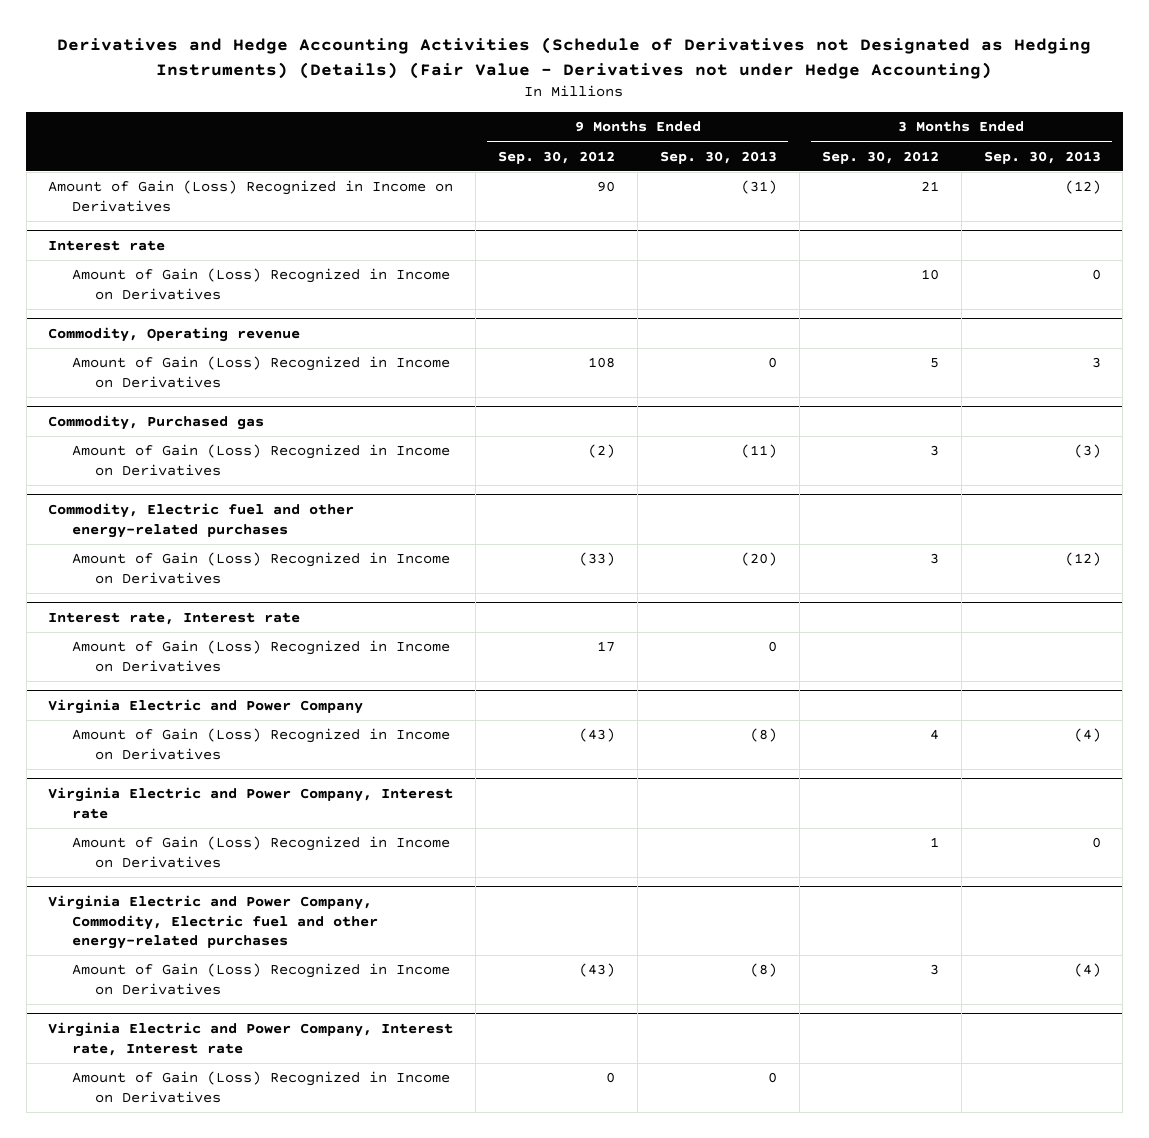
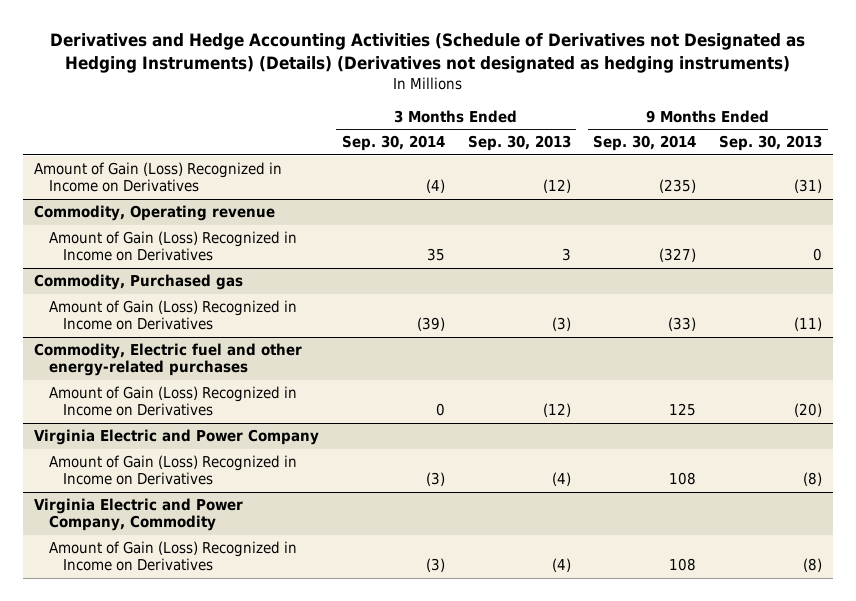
- Derivatives and Hedge Accounting Activities (Schedule of Derivatives not Designated as Hedging Instruments) (Details) (Fair Value - Derivatives not under Hedge Accounting)
+ Derivatives and Hedge Accounting Activities (Schedule of Derivatives not Designated as Hedging Instruments) (Details) (Derivatives not designated as hedging instruments)
- | 9 Months Ended Sep. 30, 2012 | 9 Months Ended Sep. 30, 2013 | 3 Months Ended Sep. 30, 2012 | 3 Months Ended Sep. 30, 2013
+ | 3 Months Ended Sep. 30, 2014 | 3 Months Ended Sep. 30, 2013 | 9 Months Ended Sep. 30, 2014 | 9 Months Ended Sep. 30, 2013
- Interest rate
- Amount of Gain (Loss) Recognized in Income on Derivatives | | | 10 | 0
- Interest rate, Interest rate
- Amount of Gain (Loss) Recognized in Income on Derivatives | 17 | 0 | |
- Virginia Electric and Power Company, Interest rate
- Amount of Gain (Loss) Recognized in Income on Derivatives | | | 1 | 0
- Virginia Electric and Power Company, Commodity, Electric fuel and other energy-related purchases
+ Virginia Electric and Power Company, Commodity
- Virginia Electric and Power Company, Interest rate, Interest rate
- Amount of Gain (Loss) Recognized in Income on Derivatives | 0 | 0 | |

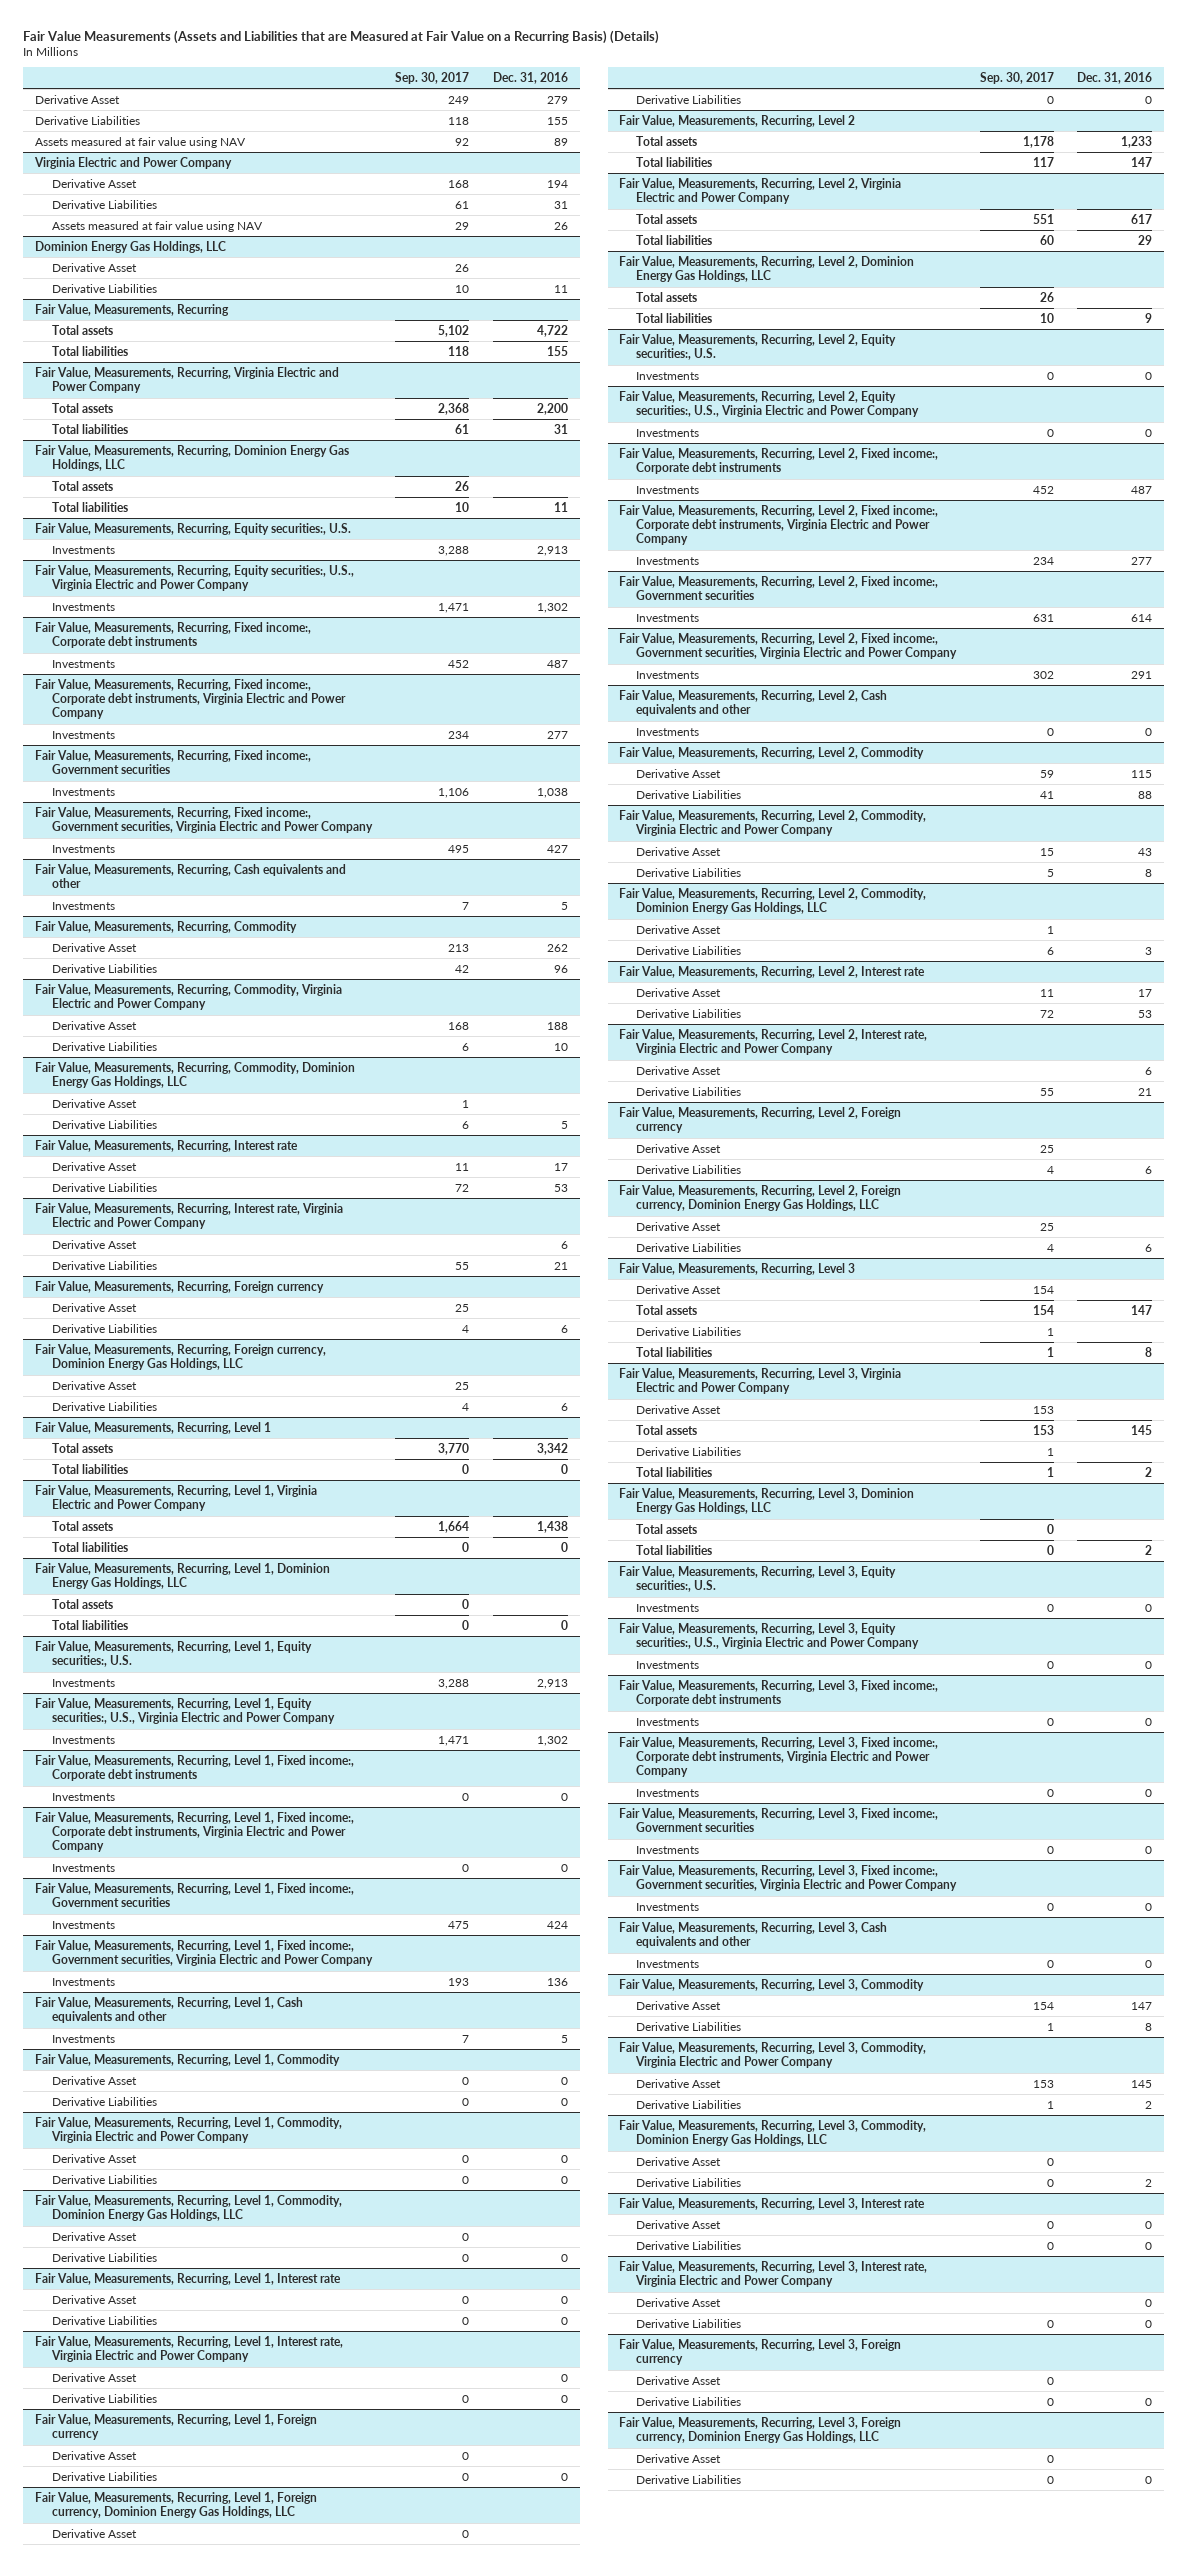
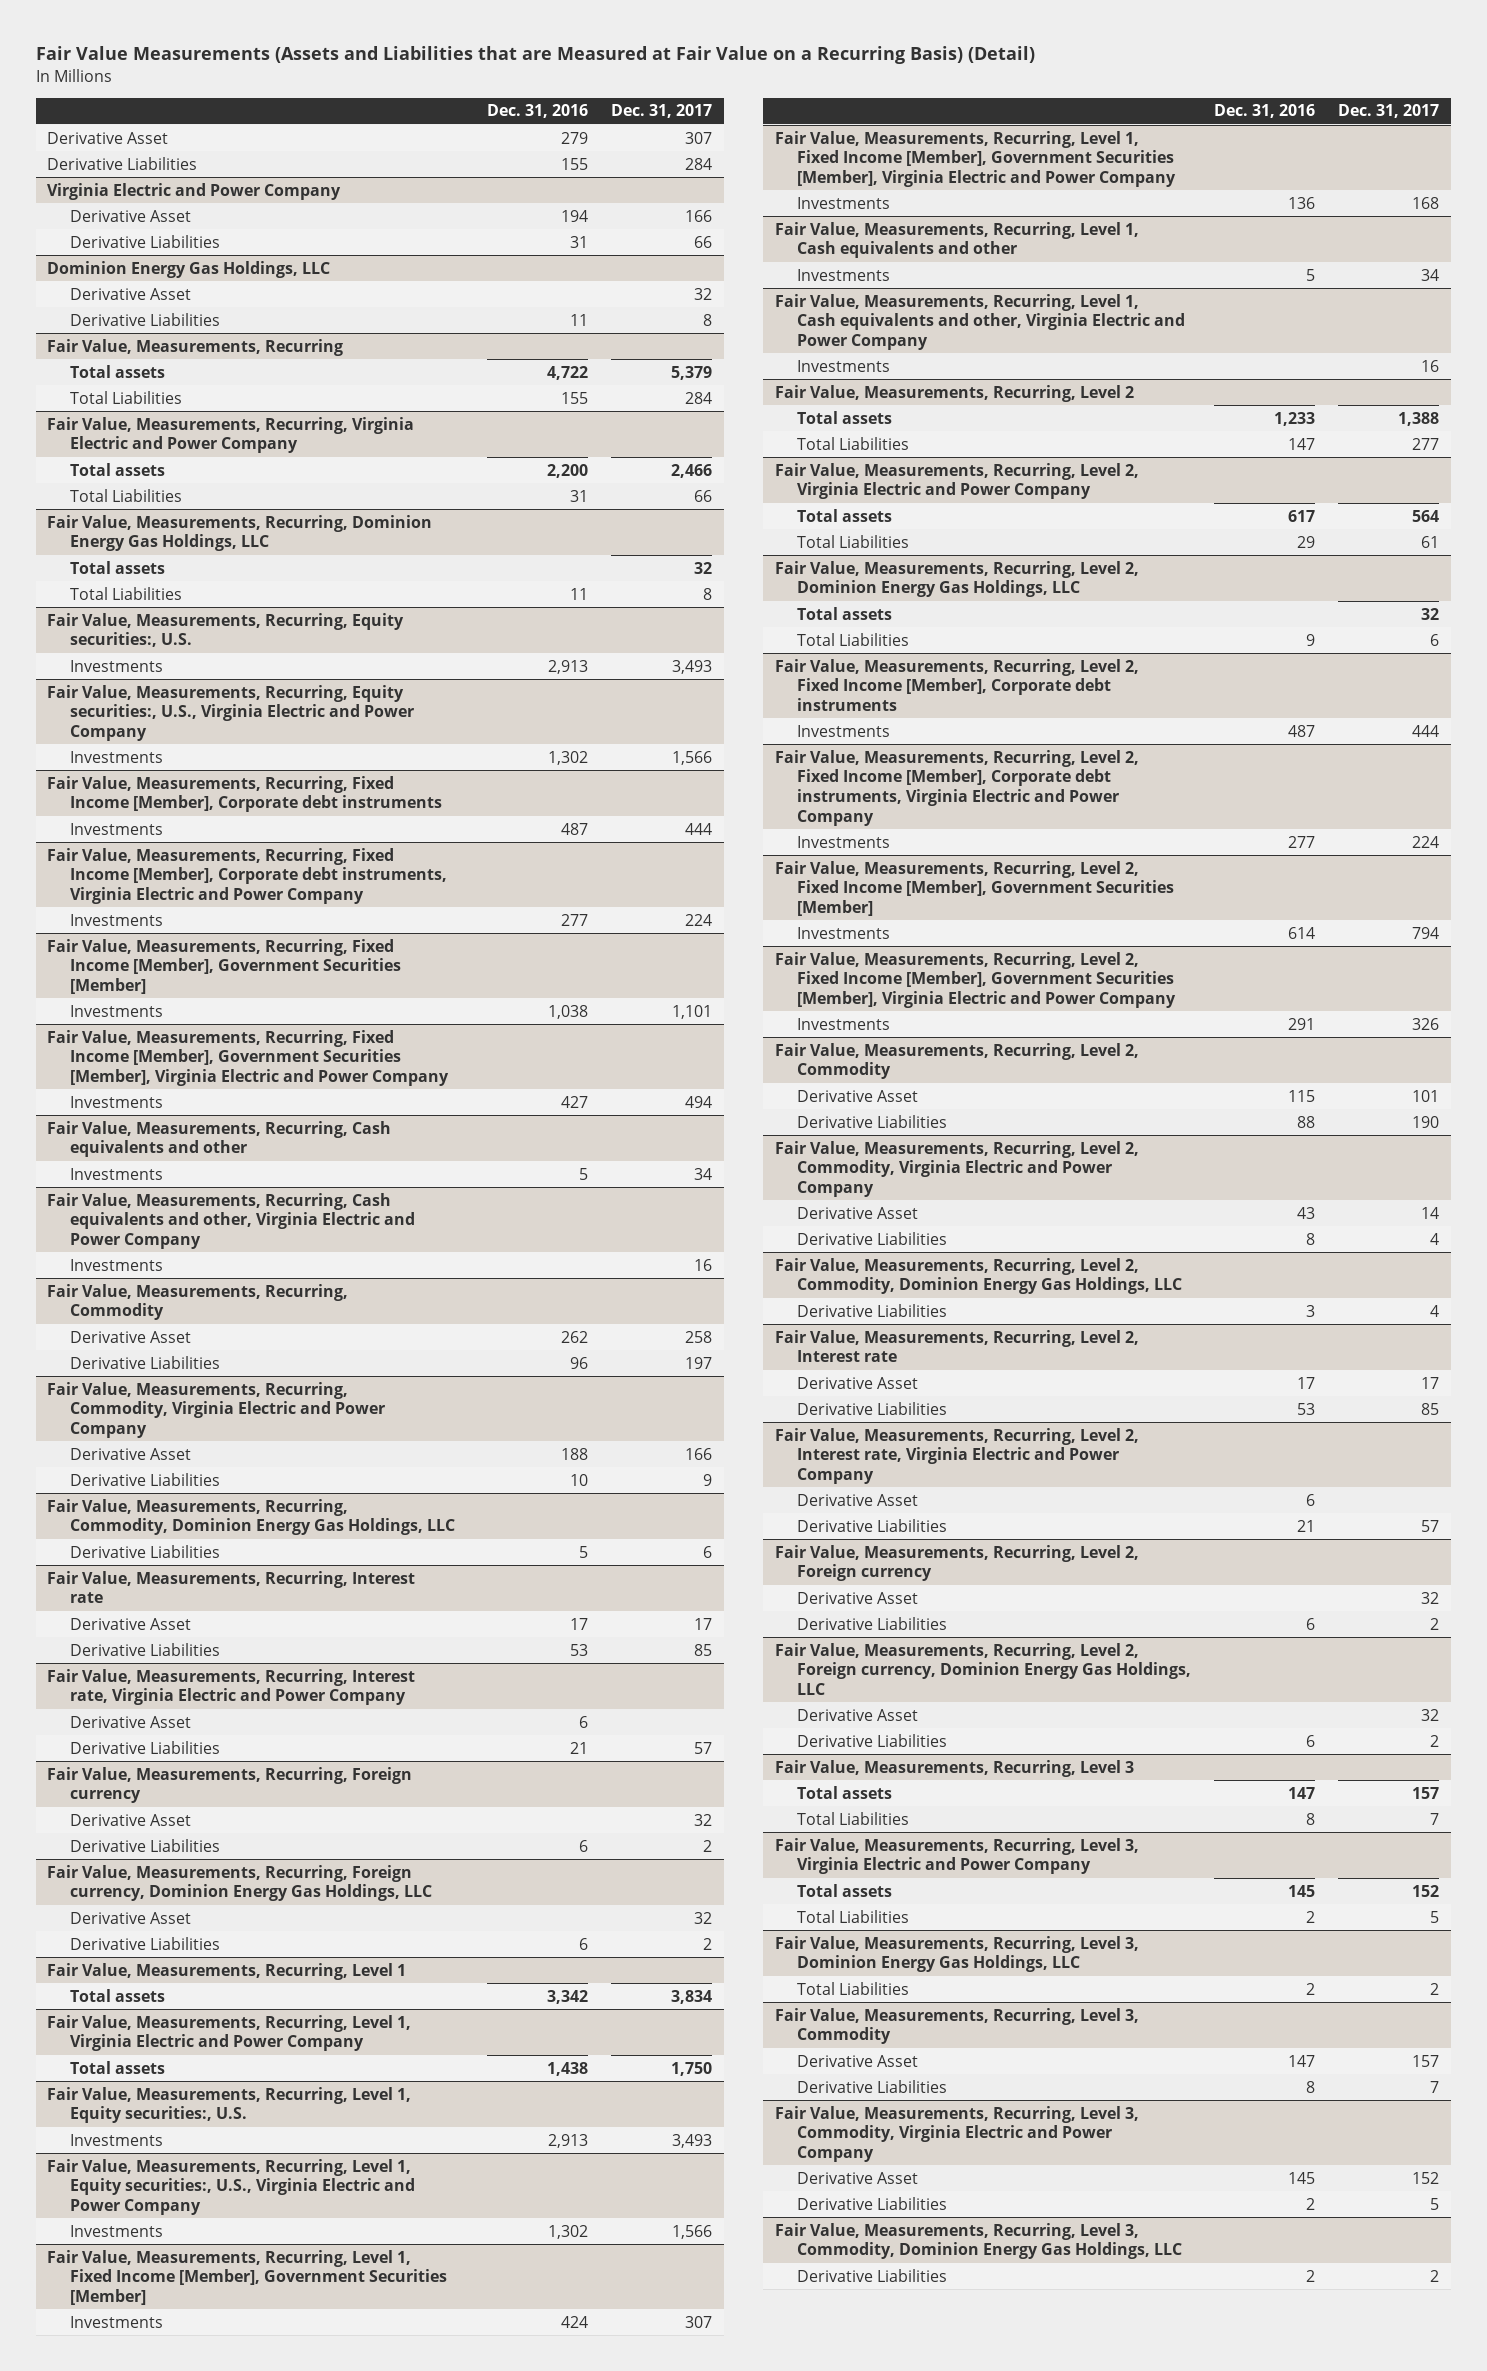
- Fair Value Measurements (Assets and Liabilities that are Measured at Fair Value on a Recurring Basis) (Details)
+ Fair Value Measurements (Assets and Liabilities that are Measured at Fair Value on a Recurring Basis) (Detail)
- | Sep. 30, 2017 | Dec. 31, 2016
+ | Dec. 31, 2016 | Dec. 31, 2017
- Assets measured at fair value using NAV | 92 | 89
@ Virginia Electric and Power Company
- Assets measured at fair value using NAV | 29 | 26
@ Fair Value, Measurements, Recurring
- Total liabilities | 118 | 155
+ Total Liabilities | 155 | 284
@ Fair Value, Measurements, Recurring, Virginia Electric and Power Company
- Total liabilities | 61 | 31
+ Total Liabilities | 31 | 66
@ Fair Value, Measurements, Recurring, Dominion Energy Gas Holdings, LLC
- Total liabilities | 10 | 11
+ Total Liabilities | 11 | 8
- Fair Value, Measurements, Recurring, Fixed income:, Corporate debt instruments
+ Fair Value, Measurements, Recurring, Fixed Income [Member], Corporate debt instruments
- Fair Value, Measurements, Recurring, Fixed income:, Corporate debt instruments, Virginia Electric and Power Company
+ Fair Value, Measurements, Recurring, Fixed Income [Member], Corporate debt instruments, Virginia Electric and Power Company
- Fair Value, Measurements, Recurring, Fixed income:, Government securities
+ Fair Value, Measurements, Recurring, Fixed Income [Member], Government Securities [Member]
- Fair Value, Measurements, Recurring, Fixed income:, Government securities, Virginia Electric and Power Company
+ Fair Value, Measurements, Recurring, Fixed Income [Member], Government Securities [Member], Virginia Electric and Power Company
+ Fair Value, Measurements, Recurring, Cash equivalents and other, Virginia Electric and Power Company
+ Investments | | 16
@ Fair Value, Measurements, Recurring, Commodity, Dominion Energy Gas Holdings, LLC
- Derivative Asset | 1 |
@ Fair Value, Measurements, Recurring, Level 1
- Total liabilities | 0 | 0
@ Fair Value, Measurements, Recurring, Level 1, Virginia Electric and Power Company
- Total liabilities | 0 | 0
- Fair Value, Measurements, Recurring, Level 1, Dominion Energy Gas Holdings, LLC
- Total assets | 0 |
- Total liabilities | 0 | 0
- Fair Value, Measurements, Recurring, Level 1, Fixed income:, Corporate debt instruments
- Investments | 0 | 0
- Fair Value, Measurements, Recurring, Level 1, Fixed income:, Corporate debt instruments, Virginia Electric and Power Company
- Investments | 0 | 0
- Fair Value, Measurements, Recurring, Level 1, Fixed income:, Government securities
+ Fair Value, Measurements, Recurring, Level 1, Fixed Income [Member], Government Securities [Member]
- Fair Value, Measurements, Recurring, Level 1, Fixed income:, Government securities, Virginia Electric and Power Company
+ Fair Value, Measurements, Recurring, Level 1, Fixed Income [Member], Government Securities [Member], Virginia Electric and Power Company
- Fair Value, Measurements, Recurring, Level 1, Commodity
- Derivative Asset | 0 | 0
- Derivative Liabilities | 0 | 0
- Fair Value, Measurements, Recurring, Level 1, Commodity, Virginia Electric and Power Company
- Derivative Asset | 0 | 0
- Derivative Liabilities | 0 | 0
- Fair Value, Measurements, Recurring, Level 1, Commodity, Dominion Energy Gas Holdings, LLC
- Derivative Asset | 0 |
- Derivative Liabilities | 0 | 0
- Fair Value, Measurements, Recurring, Level 1, Interest rate
- Derivative Asset | 0 | 0
- Derivative Liabilities | 0 | 0
- Fair Value, Measurements, Recurring, Level 1, Interest rate, Virginia Electric and Power Company
- Derivative Asset | | 0
- Derivative Liabilities | 0 | 0
- Fair Value, Measurements, Recurring, Level 1, Foreign currency
- Derivative Asset | 0 |
- Derivative Liabilities | 0 | 0
- Fair Value, Measurements, Recurring, Level 1, Foreign currency, Dominion Energy Gas Holdings, LLC
- Derivative Asset | 0 |
- Derivative Liabilities | 0 | 0
+ Fair Value, Measurements, Recurring, Level 1, Cash equivalents and other, Virginia Electric and Power Company
+ Investments | | 16
@ Fair Value, Measurements, Recurring, Level 2
- Total liabilities | 117 | 147
+ Total Liabilities | 147 | 277
@ Fair Value, Measurements, Recurring, Level 2, Virginia Electric and Power Company
- Total liabilities | 60 | 29
+ Total Liabilities | 29 | 61
@ Fair Value, Measurements, Recurring, Level 2, Dominion Energy Gas Holdings, LLC
- Total liabilities | 10 | 9
- Fair Value, Measurements, Recurring, Level 2, Equity securities:, U.S.
- Investments | 0 | 0
- Fair Value, Measurements, Recurring, Level 2, Equity securities:, U.S., Virginia Electric and Power Company
- Investments | 0 | 0
- Fair Value, Measurements, Recurring, Level 2, Fixed income:, Corporate debt instruments
@ Fair Value, Measurements, Recurring, Level 2, Dominion Energy Gas Holdings, LLC
+ Total Liabilities | 9 | 6
+ Fair Value, Measurements, Recurring, Level 2, Fixed Income [Member], Corporate debt instruments
- Fair Value, Measurements, Recurring, Level 2, Fixed income:, Corporate debt instruments, Virginia Electric and Power Company
+ Fair Value, Measurements, Recurring, Level 2, Fixed Income [Member], Corporate debt instruments, Virginia Electric and Power Company
- Fair Value, Measurements, Recurring, Level 2, Fixed income:, Government securities
+ Fair Value, Measurements, Recurring, Level 2, Fixed Income [Member], Government Securities [Member]
- Fair Value, Measurements, Recurring, Level 2, Fixed income:, Government securities, Virginia Electric and Power Company
+ Fair Value, Measurements, Recurring, Level 2, Fixed Income [Member], Government Securities [Member], Virginia Electric and Power Company
- Fair Value, Measurements, Recurring, Level 2, Cash equivalents and other
- Investments | 0 | 0
@ Fair Value, Measurements, Recurring, Level 2, Commodity, Dominion Energy Gas Holdings, LLC
- Derivative Asset | 1 |
@ Fair Value, Measurements, Recurring, Level 3
- Derivative Asset | 154 |
- Derivative Liabilities | 1 |
- Total liabilities | 1 | 8
+ Total Liabilities | 8 | 7
@ Fair Value, Measurements, Recurring, Level 3, Virginia Electric and Power Company
- Derivative Asset | 153 |
- Derivative Liabilities | 1 |
- Total liabilities | 1 | 2
+ Total Liabilities | 2 | 5
@ Fair Value, Measurements, Recurring, Level 3, Dominion Energy Gas Holdings, LLC
- Total assets | 0 |
- Total liabilities | 0 | 2
- Fair Value, Measurements, Recurring, Level 3, Equity securities:, U.S.
- Investments | 0 | 0
- Fair Value, Measurements, Recurring, Level 3, Equity securities:, U.S., Virginia Electric and Power Company
- Investments | 0 | 0
- Fair Value, Measurements, Recurring, Level 3, Fixed income:, Corporate debt instruments
- Investments | 0 | 0
- Fair Value, Measurements, Recurring, Level 3, Fixed income:, Corporate debt instruments, Virginia Electric and Power Company
- Investments | 0 | 0
- Fair Value, Measurements, Recurring, Level 3, Fixed income:, Government securities
- Investments | 0 | 0
- Fair Value, Measurements, Recurring, Level 3, Fixed income:, Government securities, Virginia Electric and Power Company
- Investments | 0 | 0
- Fair Value, Measurements, Recurring, Level 3, Cash equivalents and other
- Investments | 0 | 0
@ Fair Value, Measurements, Recurring, Level 3, Dominion Energy Gas Holdings, LLC
+ Total Liabilities | 2 | 2
@ Fair Value, Measurements, Recurring, Level 3, Commodity, Dominion Energy Gas Holdings, LLC
- Derivative Asset | 0 |
- Fair Value, Measurements, Recurring, Level 3, Interest rate
- Derivative Asset | 0 | 0
- Derivative Liabilities | 0 | 0
- Fair Value, Measurements, Recurring, Level 3, Interest rate, Virginia Electric and Power Company
- Derivative Asset | | 0
- Derivative Liabilities | 0 | 0
- Fair Value, Measurements, Recurring, Level 3, Foreign currency
- Derivative Asset | 0 |
- Derivative Liabilities | 0 | 0
- Fair Value, Measurements, Recurring, Level 3, Foreign currency, Dominion Energy Gas Holdings, LLC
- Derivative Asset | 0 |
- Derivative Liabilities | 0 | 0

